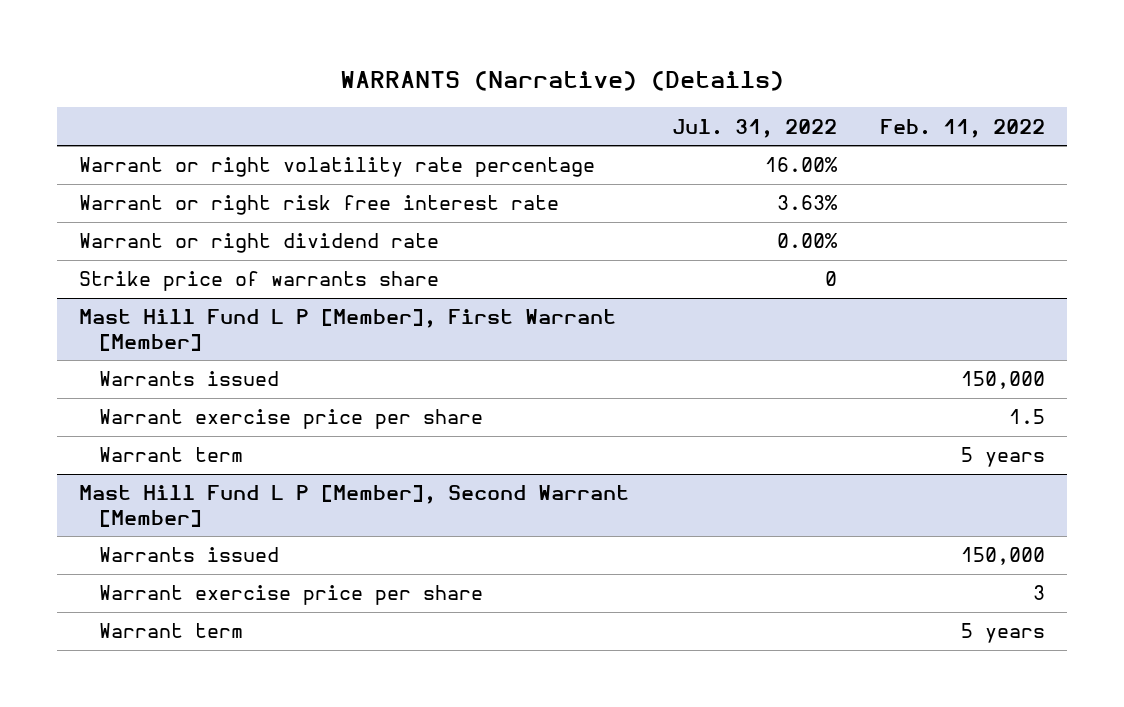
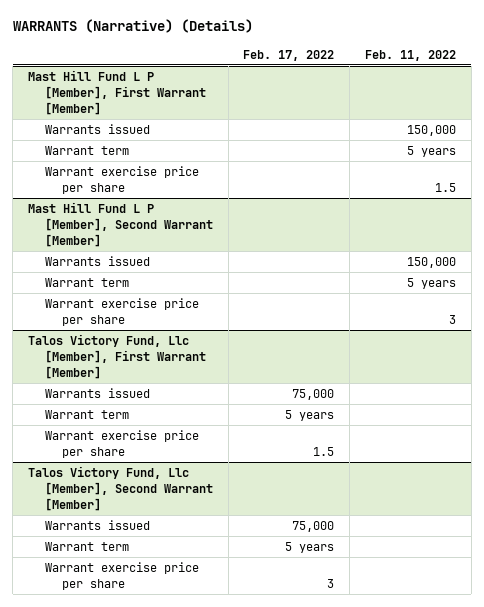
- | Jul. 31, 2022 | Feb. 11, 2022
+ | Feb. 17, 2022 | Feb. 11, 2022
- Warrant or right volatility rate percentage | 16.00% |
- Warrant or right risk free interest rate | 3.63% |
- Warrant or right dividend rate | 0.00% |
- Strike price of warrants share | 0 |
@ Mast Hill Fund L P [Member], First Warrant [Member]
moved down: Warrant exercise price per share | | 1.5
@ Mast Hill Fund L P [Member], Second Warrant [Member]
moved down: Warrant exercise price per share | | 3
+ Talos Victory Fund, Llc [Member], First Warrant [Member]
+ Warrants issued | 75,000 |
+ Warrant term | 5 years |
+ Warrant exercise price per share | 1.5 |
+ Talos Victory Fund, Llc [Member], Second Warrant [Member]
+ Warrants issued | 75,000 |
+ Warrant term | 5 years |
+ Warrant exercise price per share | 3 |

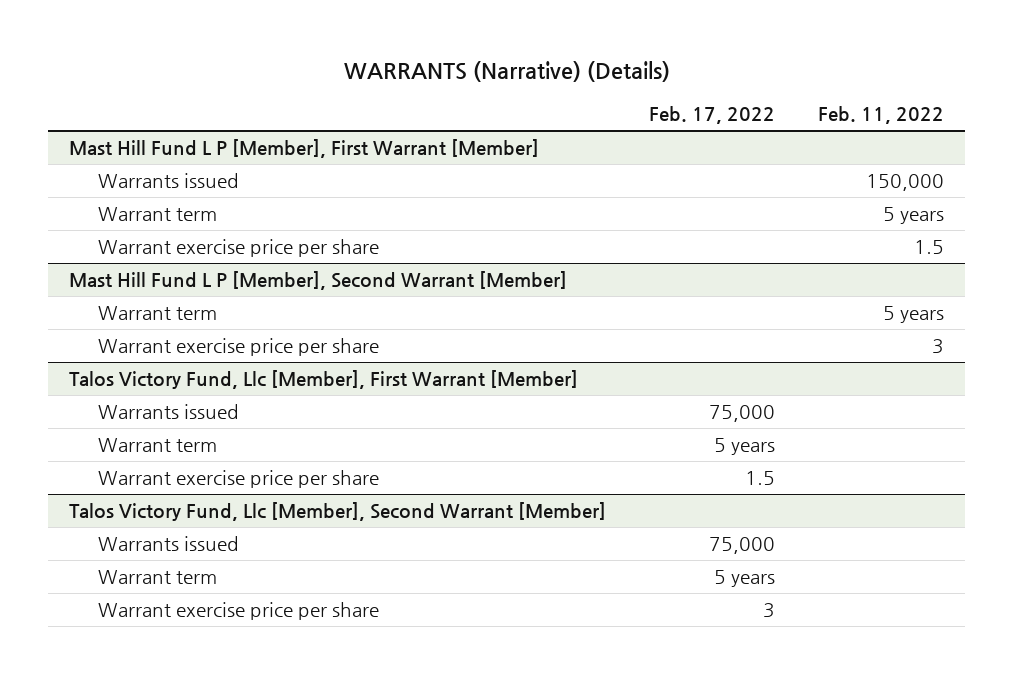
@ Mast Hill Fund L P [Member], Second Warrant [Member]
- Warrants issued | | 150,000

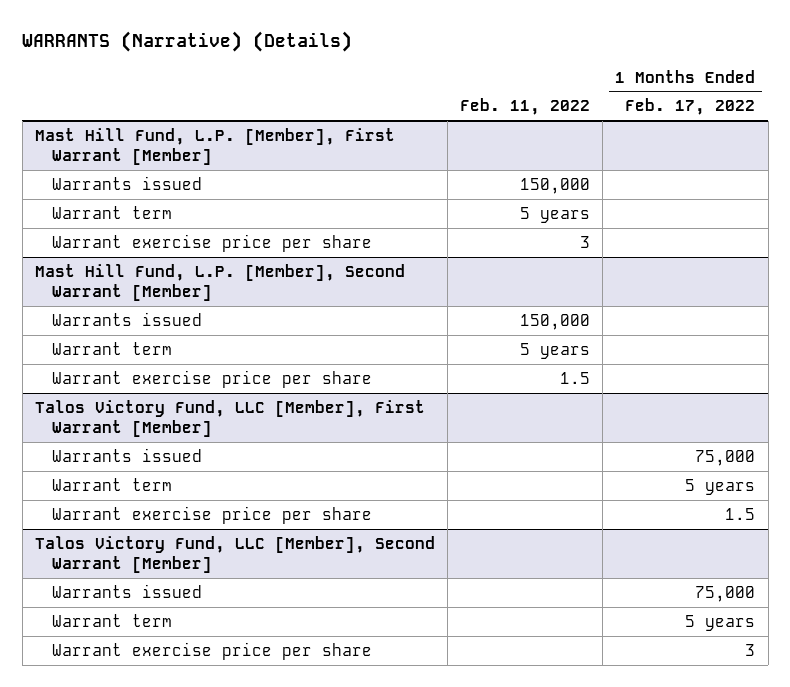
- | Feb. 17, 2022 | Feb. 11, 2022
+ | Feb. 11, 2022 | 1 Months Ended Feb. 17, 2022
- Mast Hill Fund L P [Member], First Warrant [Member]
+ Mast Hill Fund, L.P. [Member], First Warrant [Member]
- Warrant exercise price per share | | 1.5
- Mast Hill Fund L P [Member], Second Warrant [Member]
+ Warrant exercise price per share | 3 |
+ Mast Hill Fund, L.P. [Member], Second Warrant [Member]
+ Warrants issued | 150,000 |
- Warrant exercise price per share | | 3
- Talos Victory Fund, Llc [Member], First Warrant [Member]
+ Warrant exercise price per share | 1.5 |
+ Talos Victory Fund, LLC [Member], First Warrant [Member]
- Talos Victory Fund, Llc [Member], Second Warrant [Member]
+ Talos Victory Fund, LLC [Member], Second Warrant [Member]

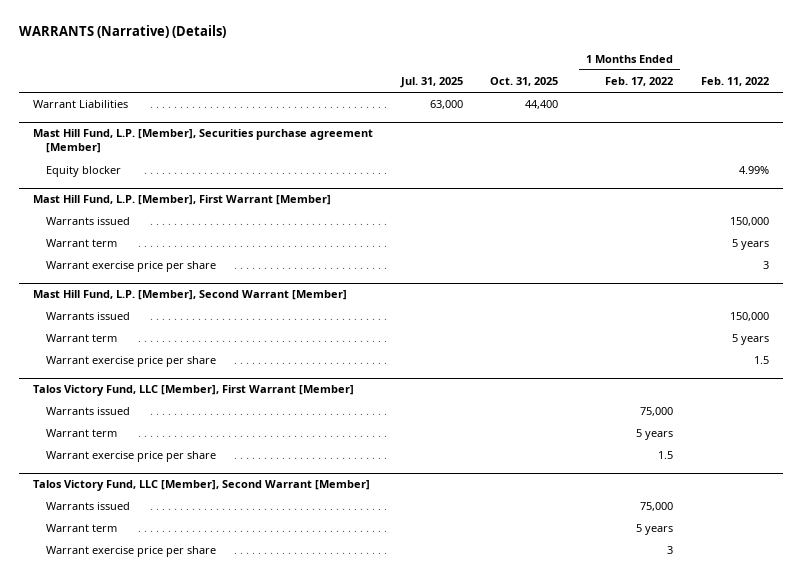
- | Feb. 11, 2022 | 1 Months Ended Feb. 17, 2022
+ | Jul. 31, 2025 | Oct. 31, 2025 | 1 Months Ended Feb. 17, 2022 | Feb. 11, 2022
+ Warrant Liabilities | 63,000 | 44,400 | |
+ Mast Hill Fund, L.P. [Member], Securities purchase agreement [Member]
+ Equity blocker | | | | 4.99%

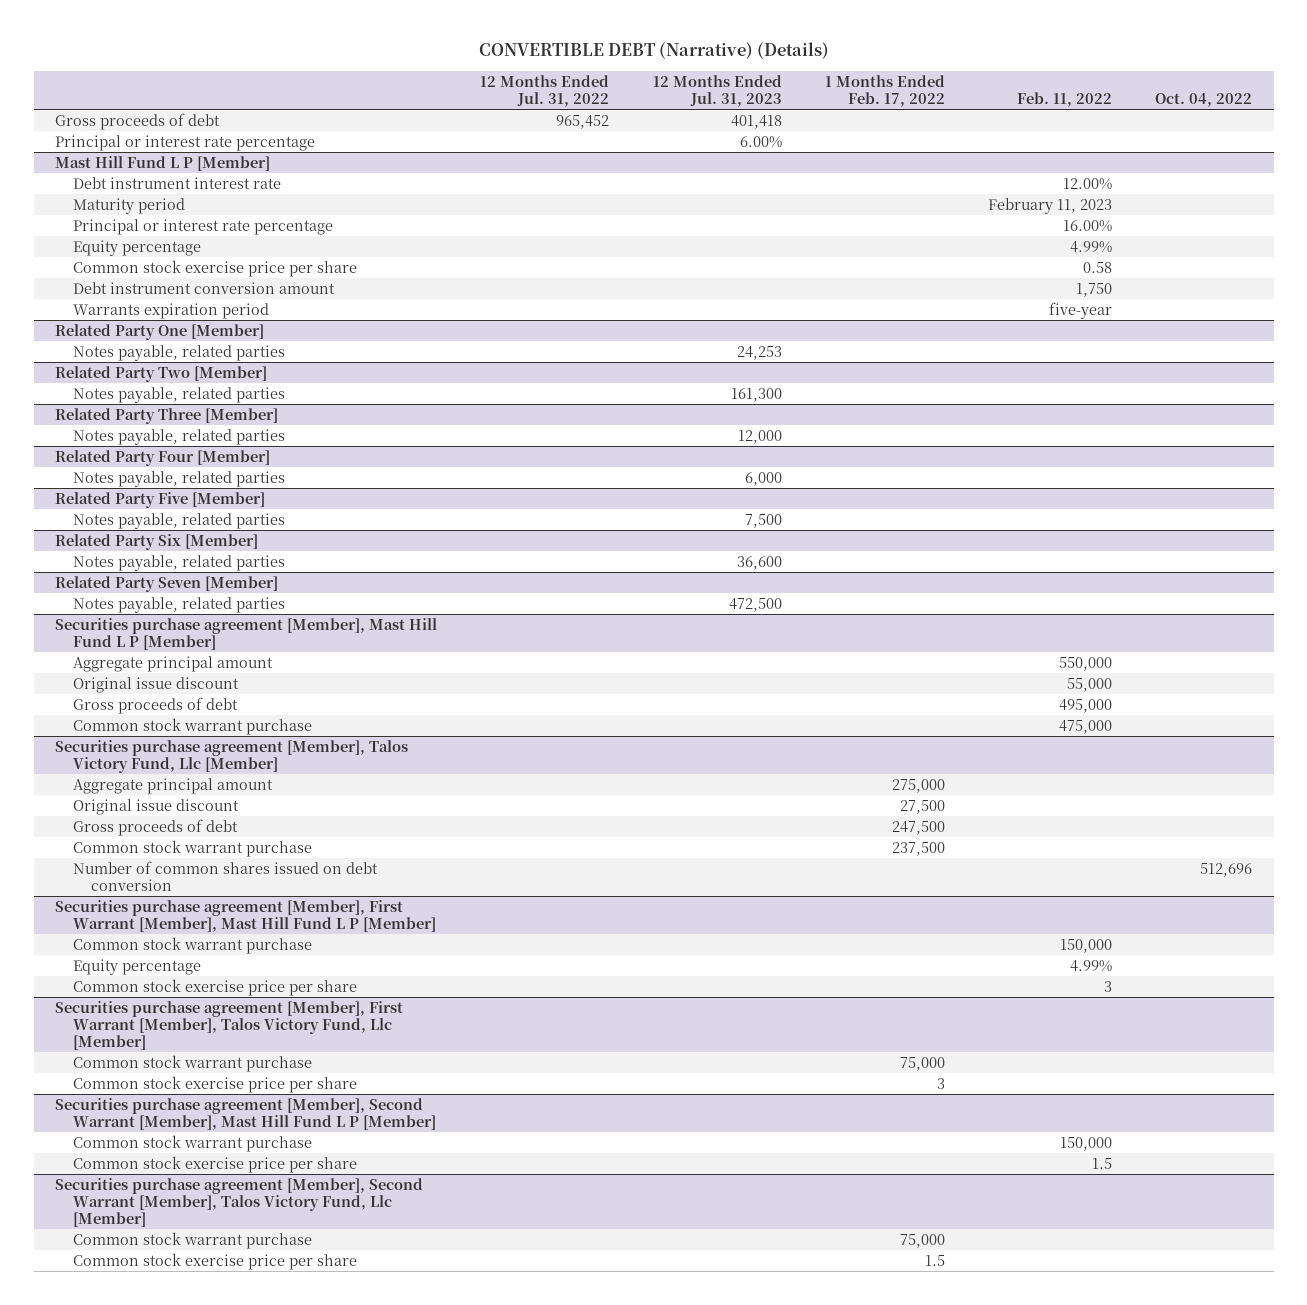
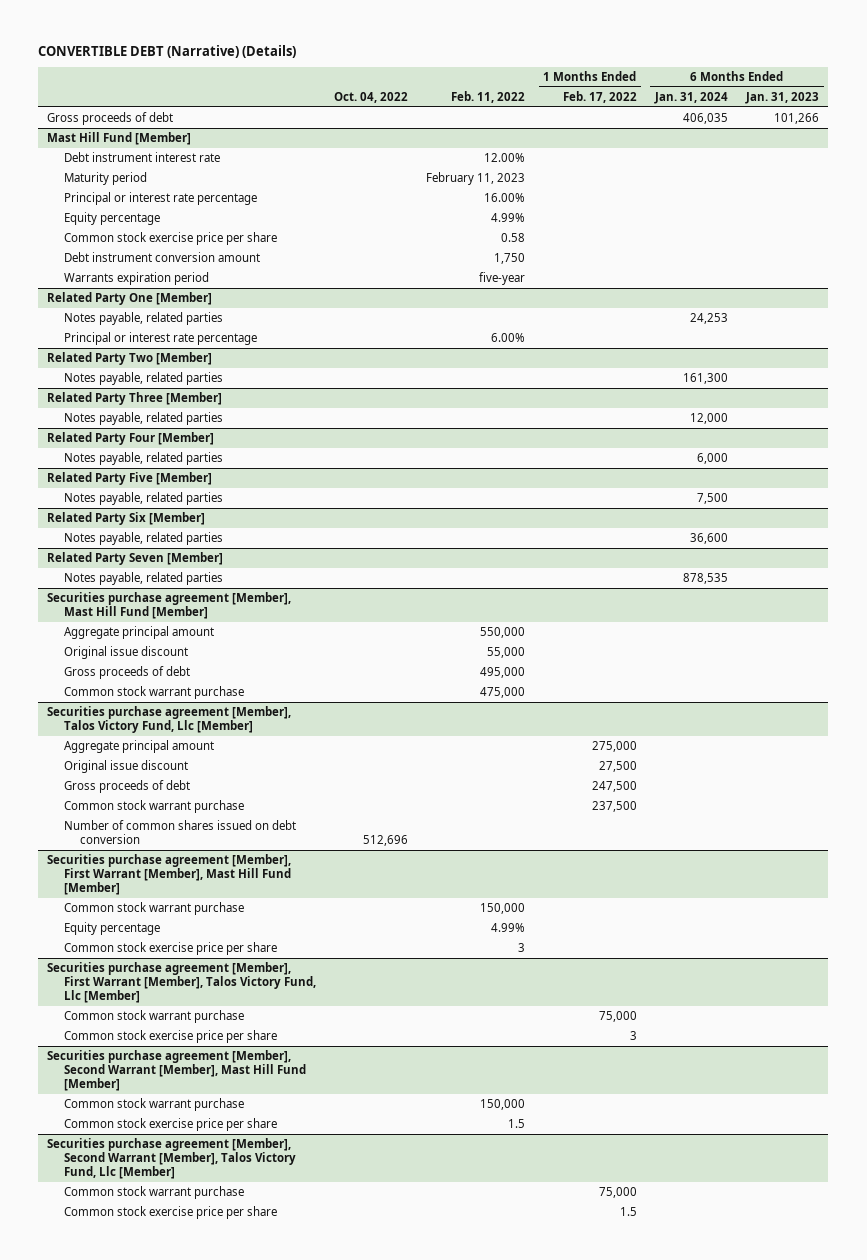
- | 12 Months Ended Jul. 31, 2022 | 12 Months Ended Jul. 31, 2023 | 1 Months Ended Feb. 17, 2022 | Feb. 11, 2022 | Oct. 04, 2022
+ | Oct. 04, 2022 | Feb. 11, 2022 | 1 Months Ended Feb. 17, 2022 | 6 Months Ended Jan. 31, 2024 | 6 Months Ended Jan. 31, 2023
- Principal or interest rate percentage | | 6.00% | | |
- Mast Hill Fund L P [Member]
+ Mast Hill Fund [Member]
@ Related Party One [Member]
+ Principal or interest rate percentage | | 6.00% | | |
- Securities purchase agreement [Member], Mast Hill Fund L P [Member]
+ Securities purchase agreement [Member], Mast Hill Fund [Member]
- Securities purchase agreement [Member], First Warrant [Member], Mast Hill Fund L P [Member]
+ Securities purchase agreement [Member], First Warrant [Member], Mast Hill Fund [Member]
- Securities purchase agreement [Member], Second Warrant [Member], Mast Hill Fund L P [Member]
+ Securities purchase agreement [Member], Second Warrant [Member], Mast Hill Fund [Member]

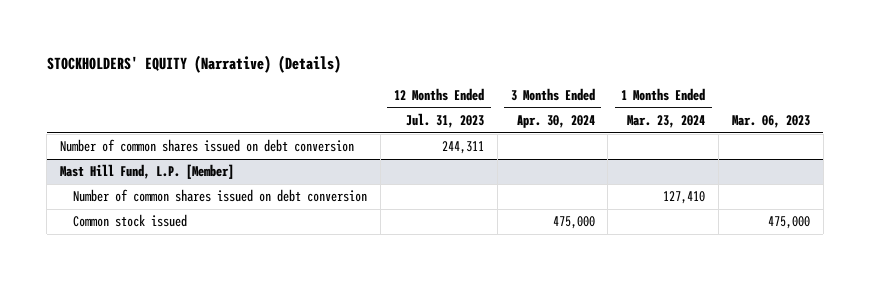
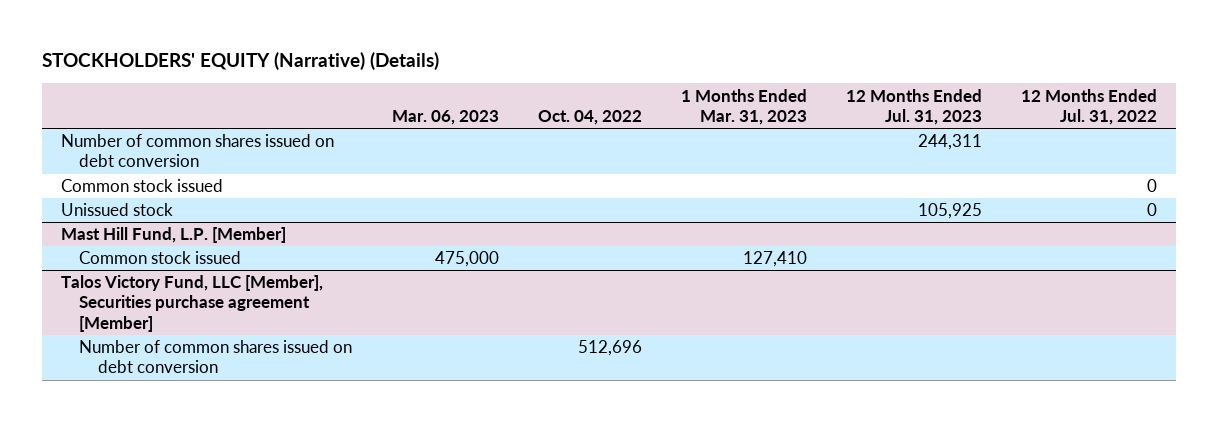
- | 12 Months Ended Jul. 31, 2023 | 3 Months Ended Apr. 30, 2024 | 1 Months Ended Mar. 23, 2024 | Mar. 06, 2023
+ | Mar. 06, 2023 | Oct. 04, 2022 | 1 Months Ended Mar. 31, 2023 | 12 Months Ended Jul. 31, 2023 | 12 Months Ended Jul. 31, 2022
+ Common stock issued | | | | | 0
+ Unissued stock | | | | 105,925 | 0
@ Mast Hill Fund, L.P. [Member]
- Number of common shares issued on debt conversion | | | 127,410 |
+ Talos Victory Fund, LLC [Member], Securities purchase agreement [Member]
+ Number of common shares issued on debt conversion | | 512,696 | | |

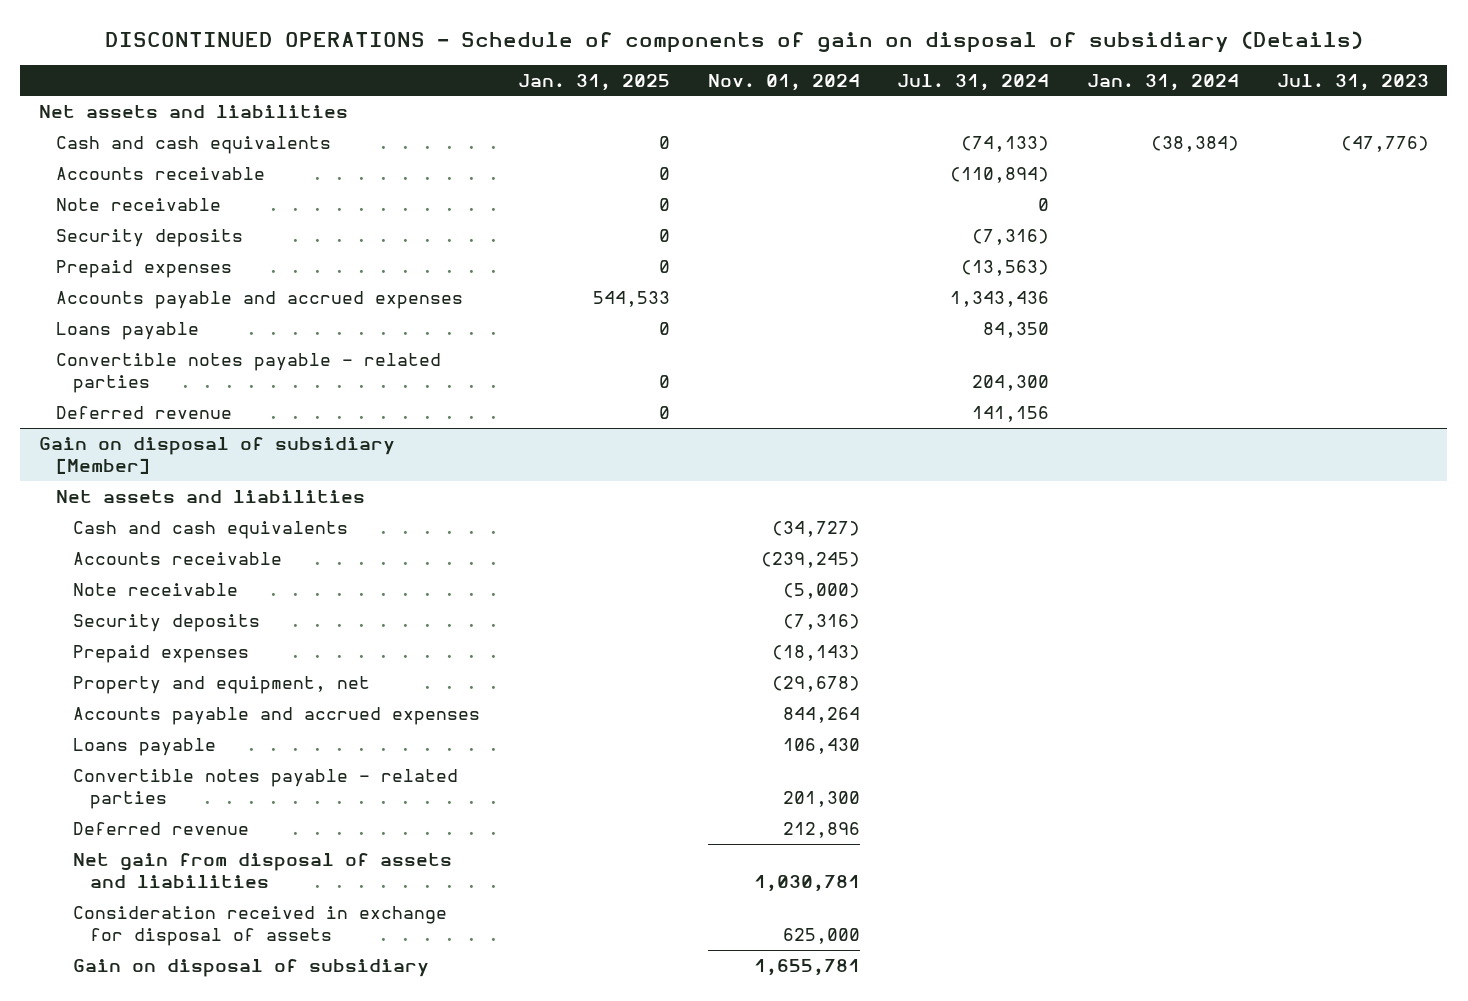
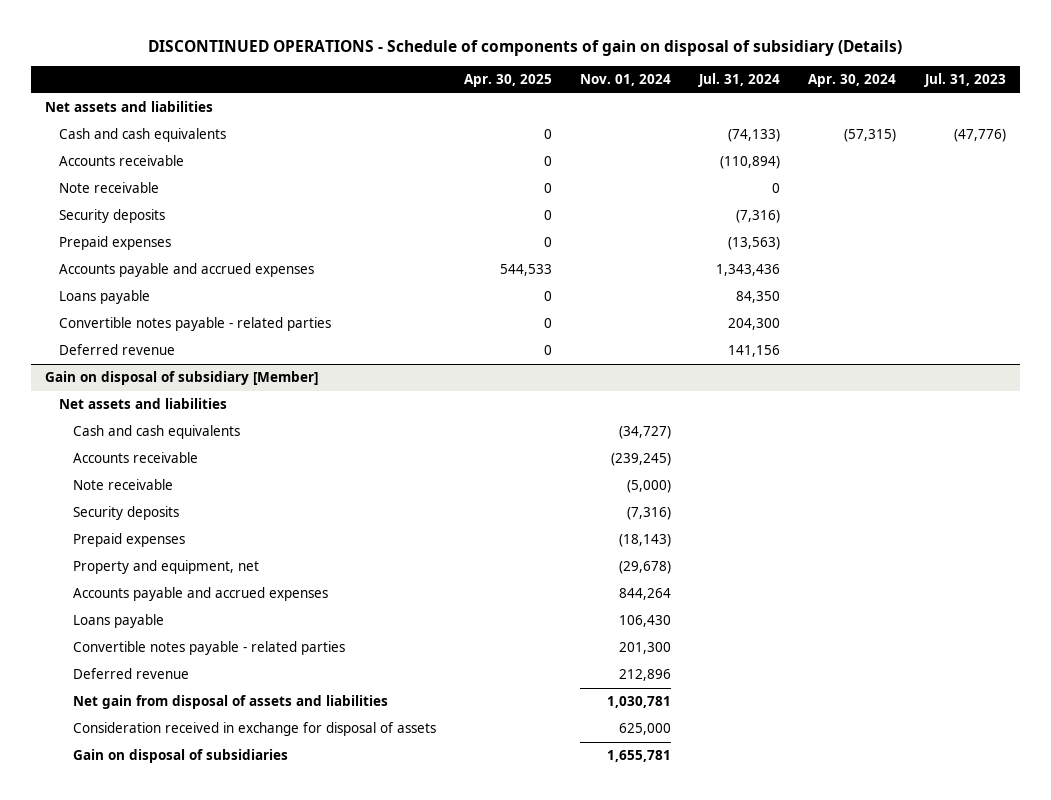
- | Jan. 31, 2025 | Nov. 01, 2024 | Jul. 31, 2024 | Jan. 31, 2024 | Jul. 31, 2023
+ | Apr. 30, 2025 | Nov. 01, 2024 | Jul. 31, 2024 | Apr. 30, 2024 | Jul. 31, 2023
@ Gain on disposal of subsidiary [Member]
- Gain on disposal of subsidiary | | 1,655,781 | | |
+ Gain on disposal of subsidiaries | | 1,655,781 | | |

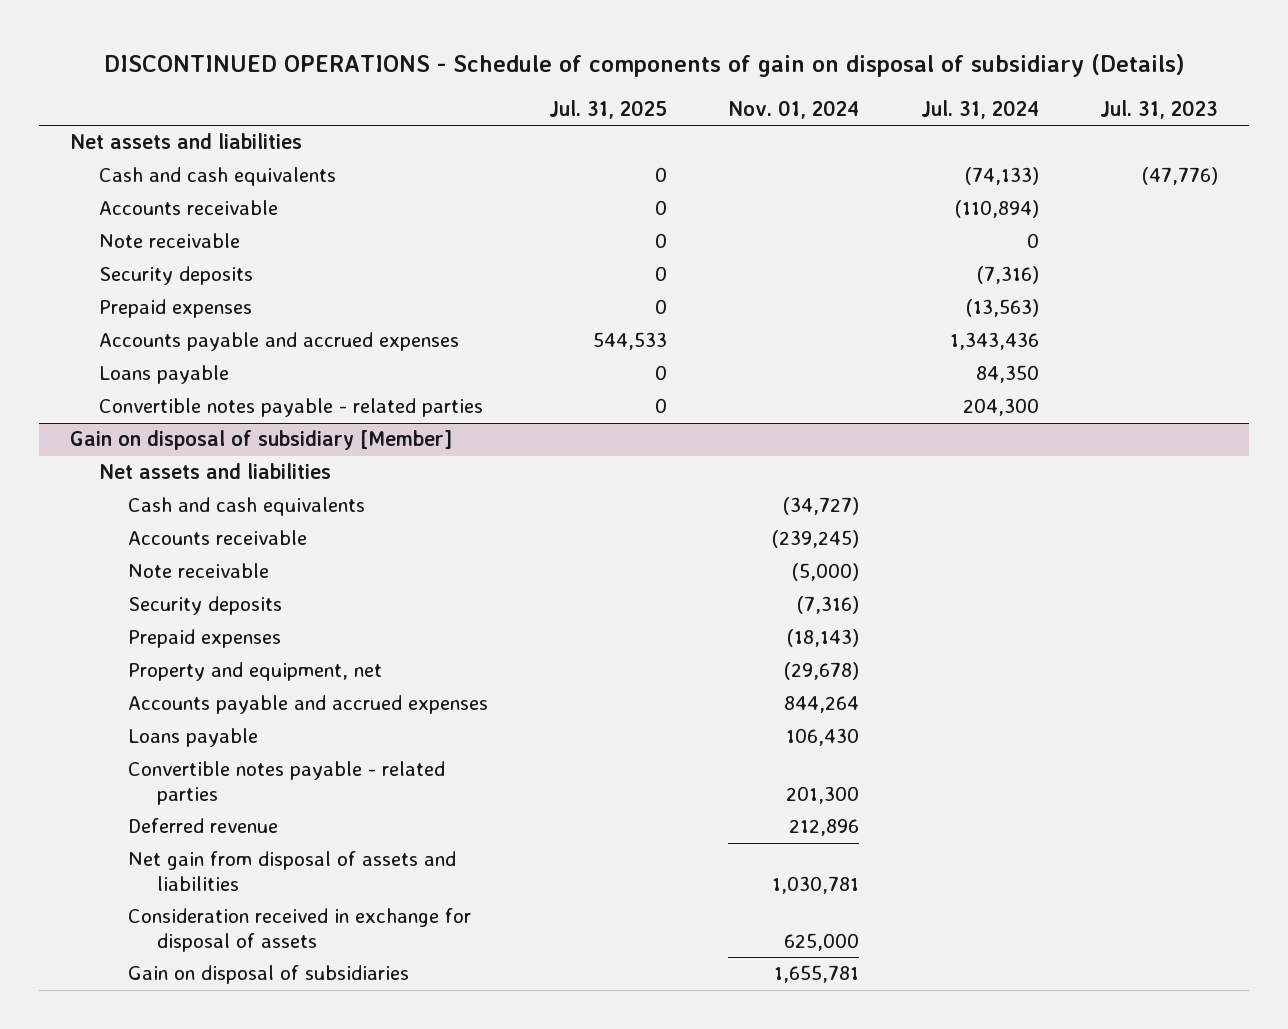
- | Apr. 30, 2025 | Nov. 01, 2024 | Jul. 31, 2024 | Apr. 30, 2024 | Jul. 31, 2023
+ | Jul. 31, 2025 | Nov. 01, 2024 | Jul. 31, 2024 | Jul. 31, 2023
- Deferred revenue | 0 | | 141,156 | |

